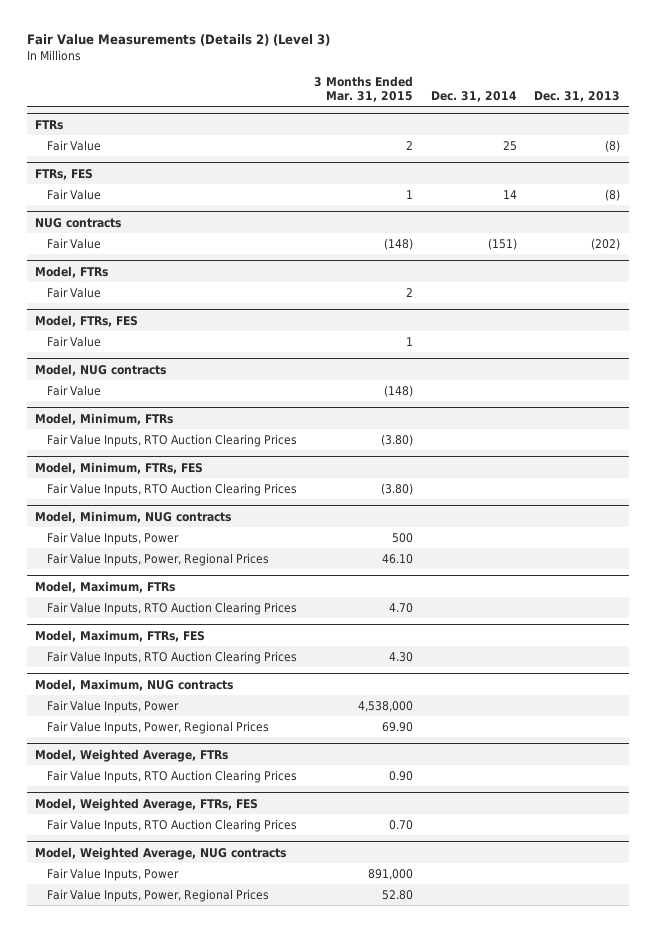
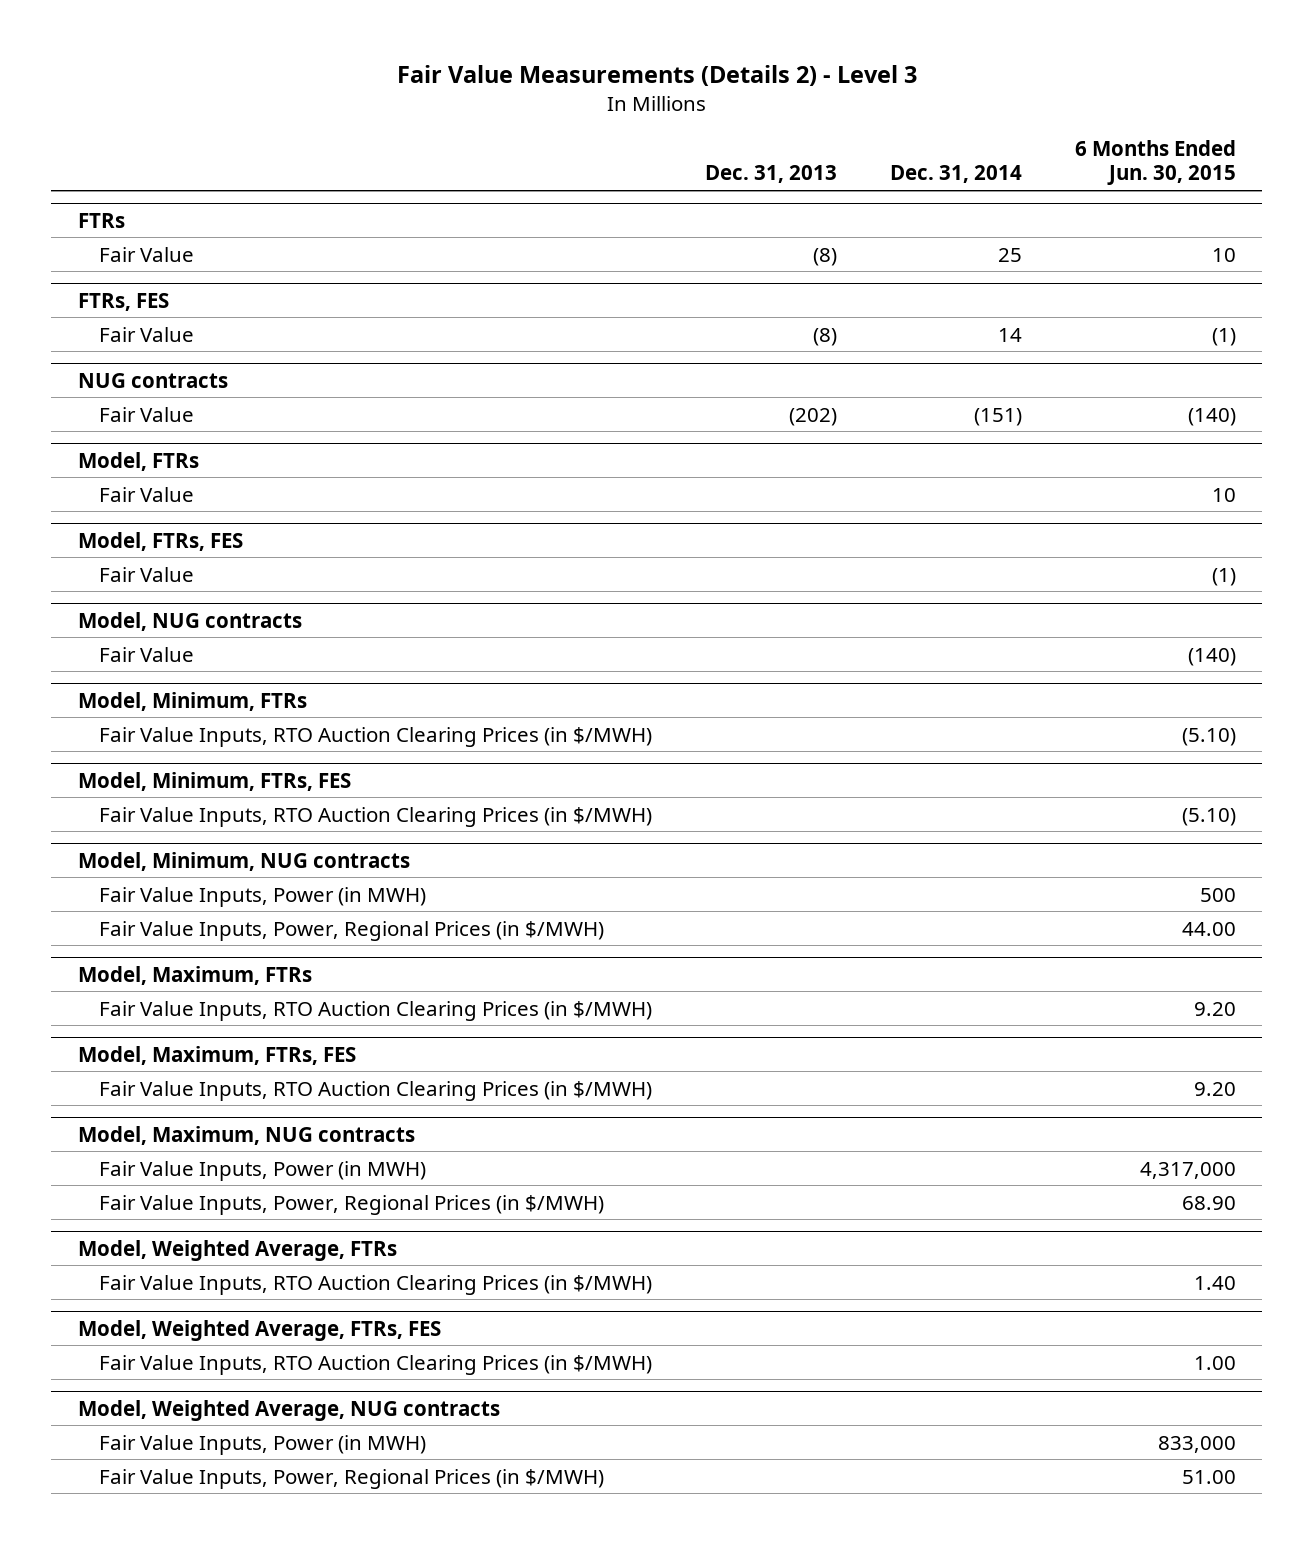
- Fair Value Measurements (Details 2) (Level 3)
+ Fair Value Measurements (Details 2) - Level 3
- | 3 Months Ended Mar. 31, 2015 | Dec. 31, 2014 | Dec. 31, 2013
+ | Dec. 31, 2013 | Dec. 31, 2014 | 6 Months Ended Jun. 30, 2015
@ Model, Minimum, FTRs
- Fair Value Inputs, RTO Auction Clearing Prices | (3.80) | |
+ Fair Value Inputs, RTO Auction Clearing Prices (in $/MWH) | | | (5.10)
@ Model, Minimum, FTRs, FES
- Fair Value Inputs, RTO Auction Clearing Prices | (3.80) | |
+ Fair Value Inputs, RTO Auction Clearing Prices (in $/MWH) | | | (5.10)
@ Model, Minimum, NUG contracts
- Fair Value Inputs, Power | 500 | |
- Fair Value Inputs, Power, Regional Prices | 46.10 | |
+ Fair Value Inputs, Power (in MWH) | | | 500
+ Fair Value Inputs, Power, Regional Prices (in $/MWH) | | | 44.00
@ Model, Maximum, FTRs
- Fair Value Inputs, RTO Auction Clearing Prices | 4.70 | |
+ Fair Value Inputs, RTO Auction Clearing Prices (in $/MWH) | | | 9.20
@ Model, Maximum, FTRs, FES
- Fair Value Inputs, RTO Auction Clearing Prices | 4.30 | |
+ Fair Value Inputs, RTO Auction Clearing Prices (in $/MWH) | | | 9.20
@ Model, Maximum, NUG contracts
- Fair Value Inputs, Power | 4,538,000 | |
- Fair Value Inputs, Power, Regional Prices | 69.90 | |
+ Fair Value Inputs, Power (in MWH) | | | 4,317,000
+ Fair Value Inputs, Power, Regional Prices (in $/MWH) | | | 68.90
@ Model, Weighted Average, FTRs
- Fair Value Inputs, RTO Auction Clearing Prices | 0.90 | |
+ Fair Value Inputs, RTO Auction Clearing Prices (in $/MWH) | | | 1.40
@ Model, Weighted Average, FTRs, FES
- Fair Value Inputs, RTO Auction Clearing Prices | 0.70 | |
+ Fair Value Inputs, RTO Auction Clearing Prices (in $/MWH) | | | 1.00
@ Model, Weighted Average, NUG contracts
- Fair Value Inputs, Power | 891,000 | |
- Fair Value Inputs, Power, Regional Prices | 52.80 | |
+ Fair Value Inputs, Power (in MWH) | | | 833,000
+ Fair Value Inputs, Power, Regional Prices (in $/MWH) | | | 51.00

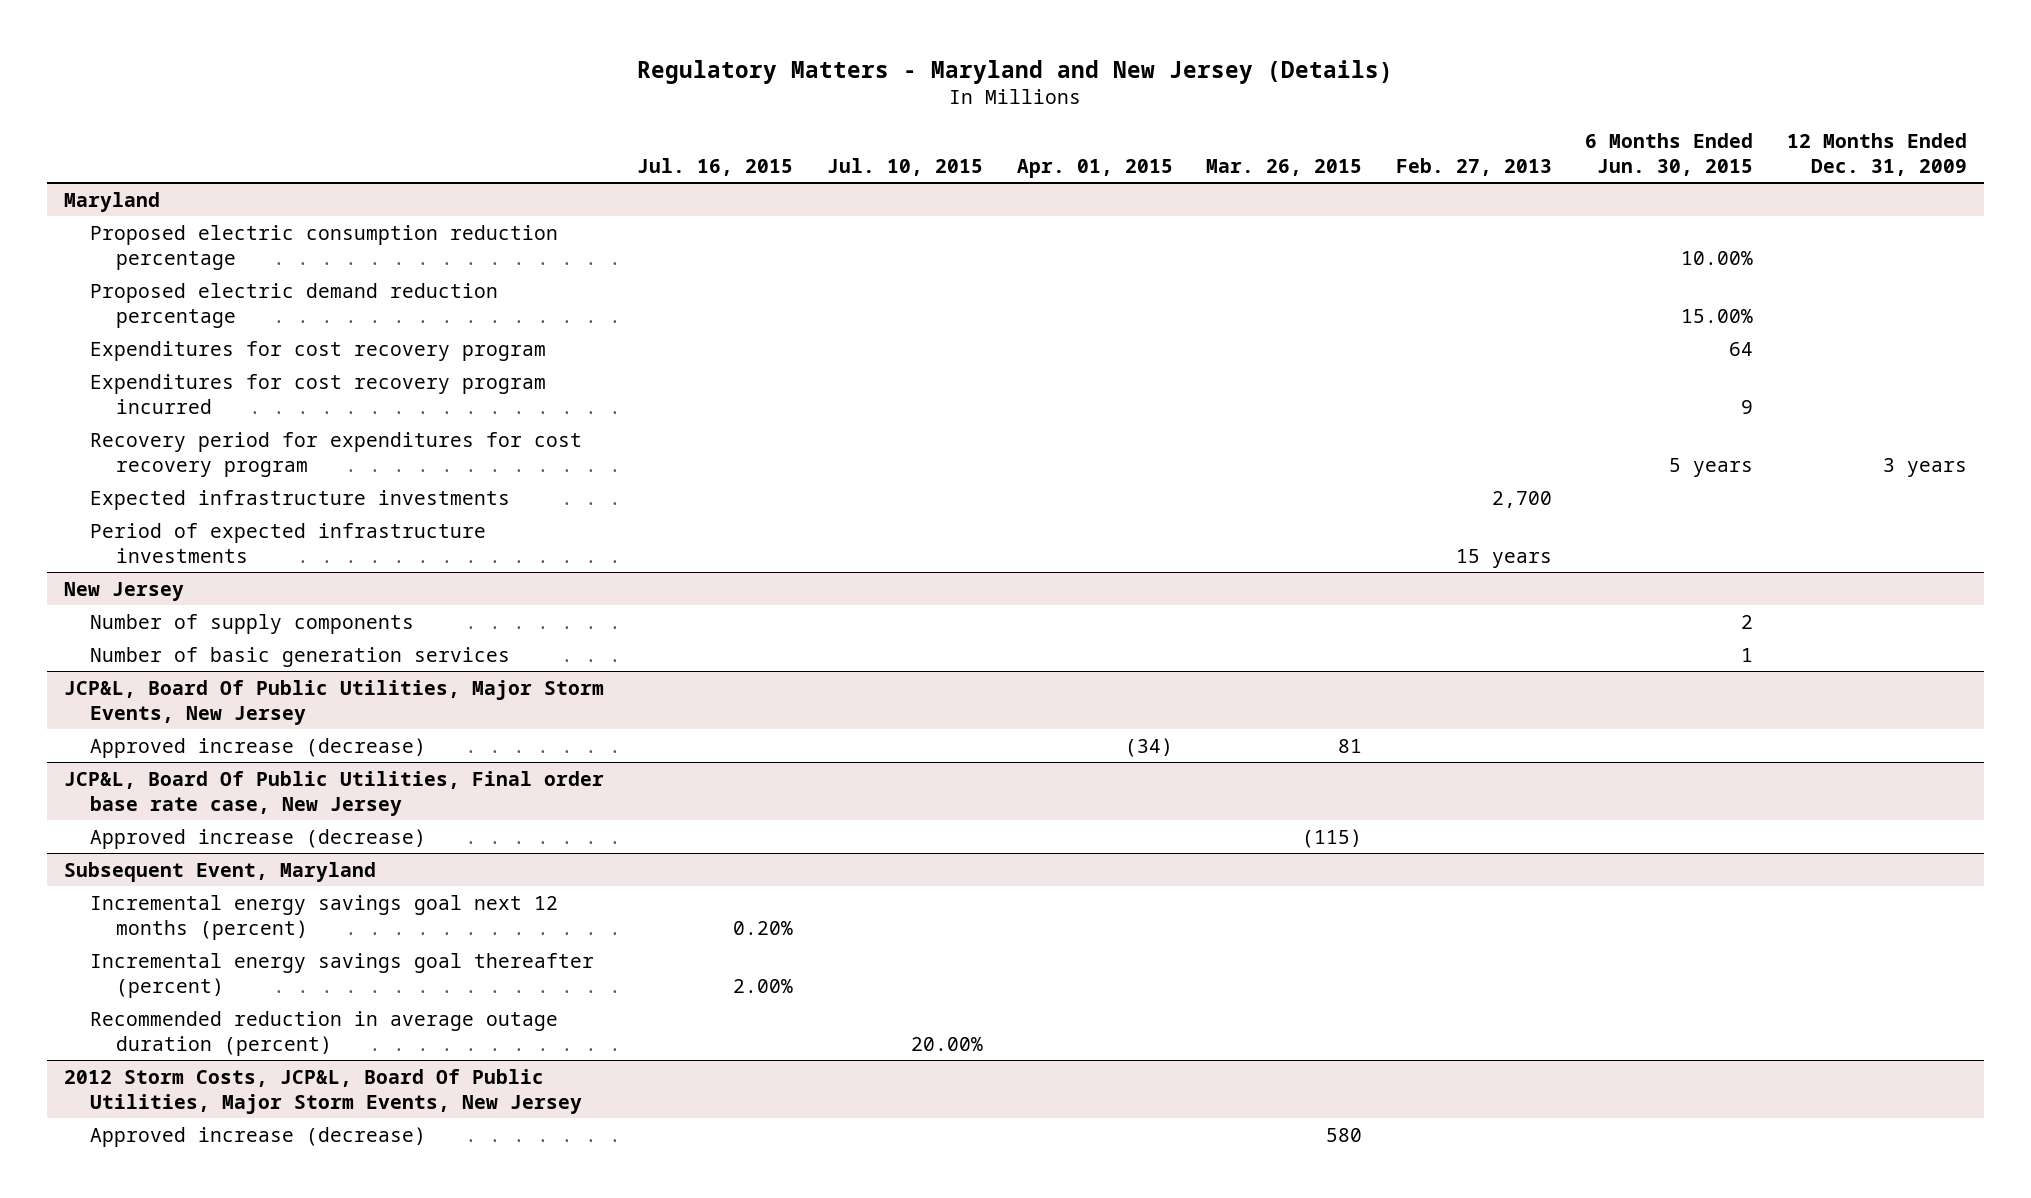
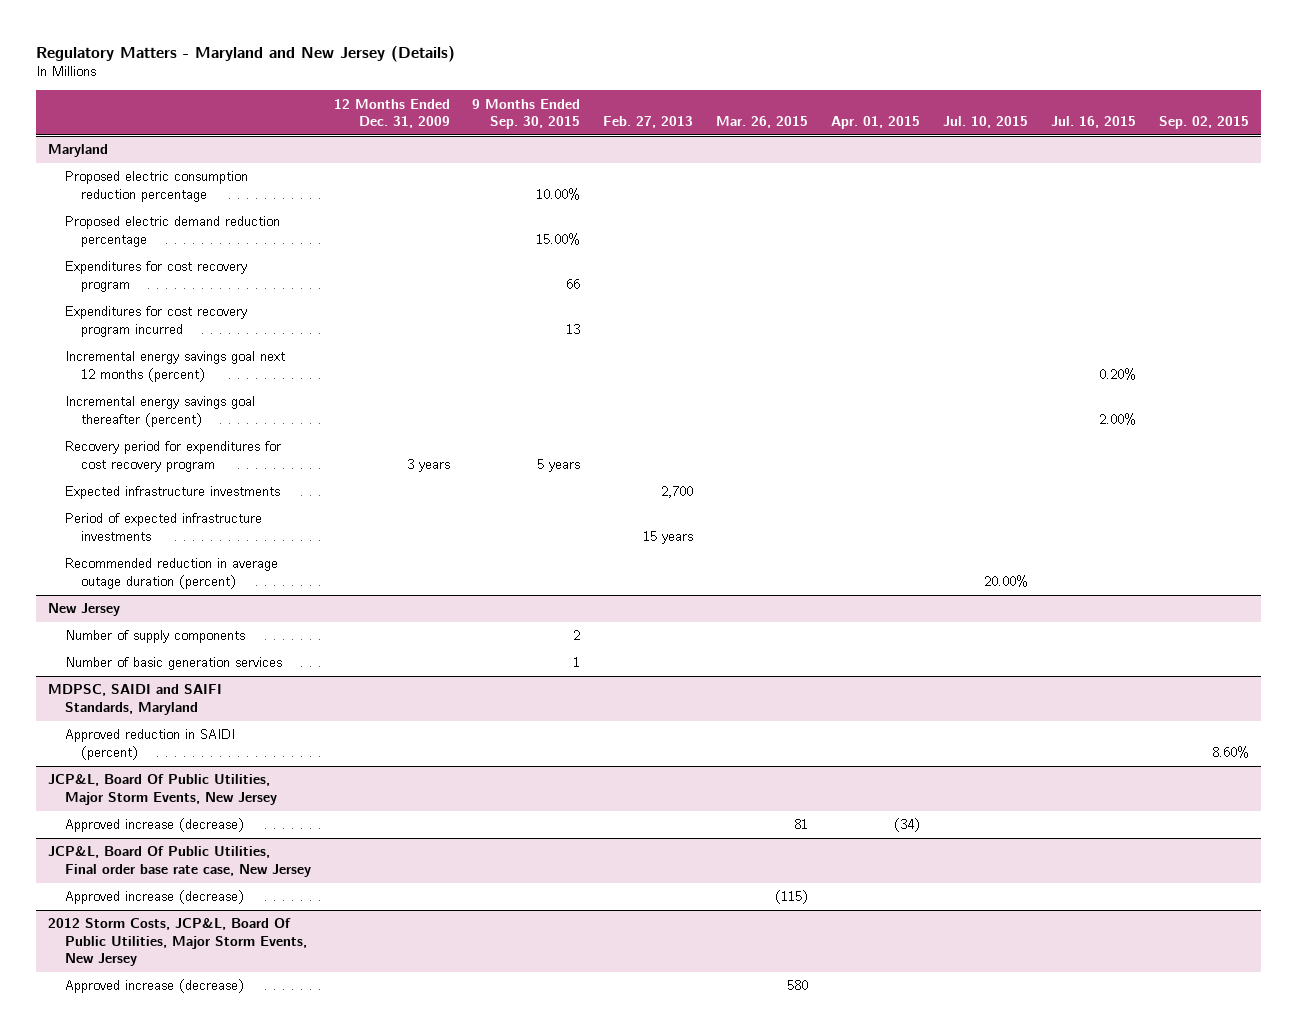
- | Jul. 16, 2015 | Jul. 10, 2015 | Apr. 01, 2015 | Mar. 26, 2015 | Feb. 27, 2013 | 6 Months Ended Jun. 30, 2015 | 12 Months Ended Dec. 31, 2009
+ | 12 Months Ended Dec. 31, 2009 | 9 Months Ended Sep. 30, 2015 | Feb. 27, 2013 | Mar. 26, 2015 | Apr. 01, 2015 | Jul. 10, 2015 | Jul. 16, 2015 | Sep. 02, 2015
@ Maryland
+ Incremental energy savings goal next 12 months (percent) | | | | | | | 0.20% |
+ Incremental energy savings goal thereafter (percent) | | | | | | | 2.00% |
+ Recommended reduction in average outage duration (percent) | | | | | | 20.00% | |
+ MDPSC, SAIDI and SAIFI Standards, Maryland
+ Approved reduction in SAIDI (percent) | | | | | | | | 8.60%
- Subsequent Event, Maryland
- Incremental energy savings goal next 12 months (percent) | 0.20% | | | | | |
- Incremental energy savings goal thereafter (percent) | 2.00% | | | | | |
- Recommended reduction in average outage duration (percent) | | 20.00% | | | | |

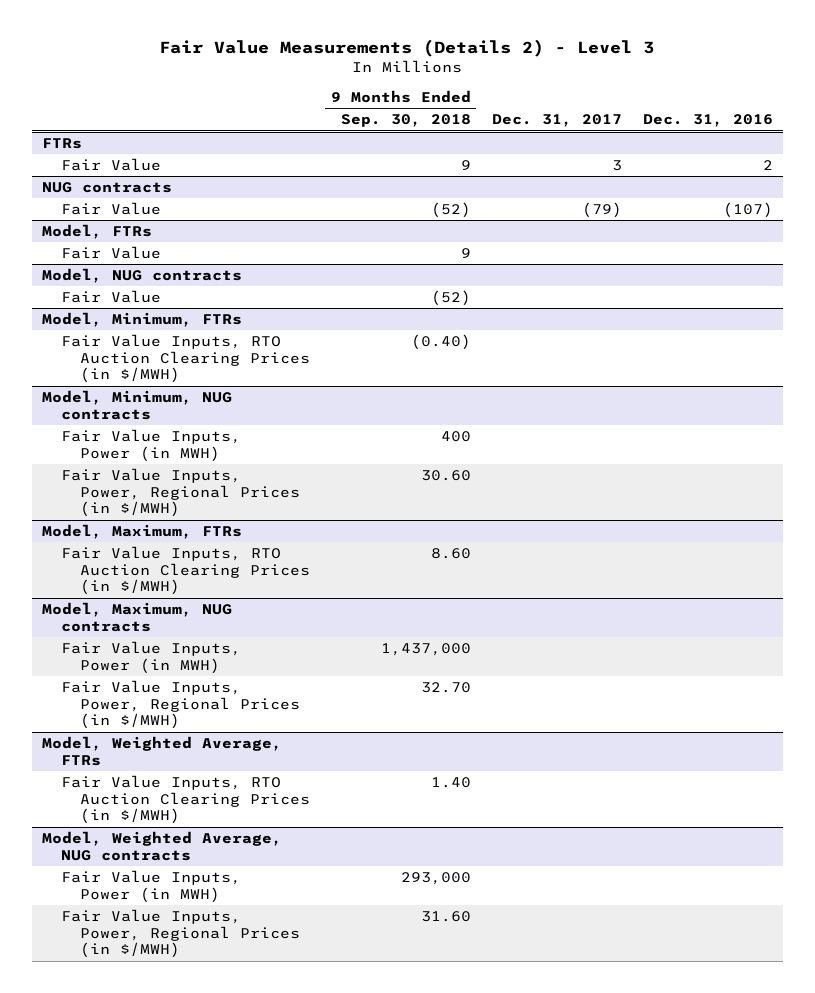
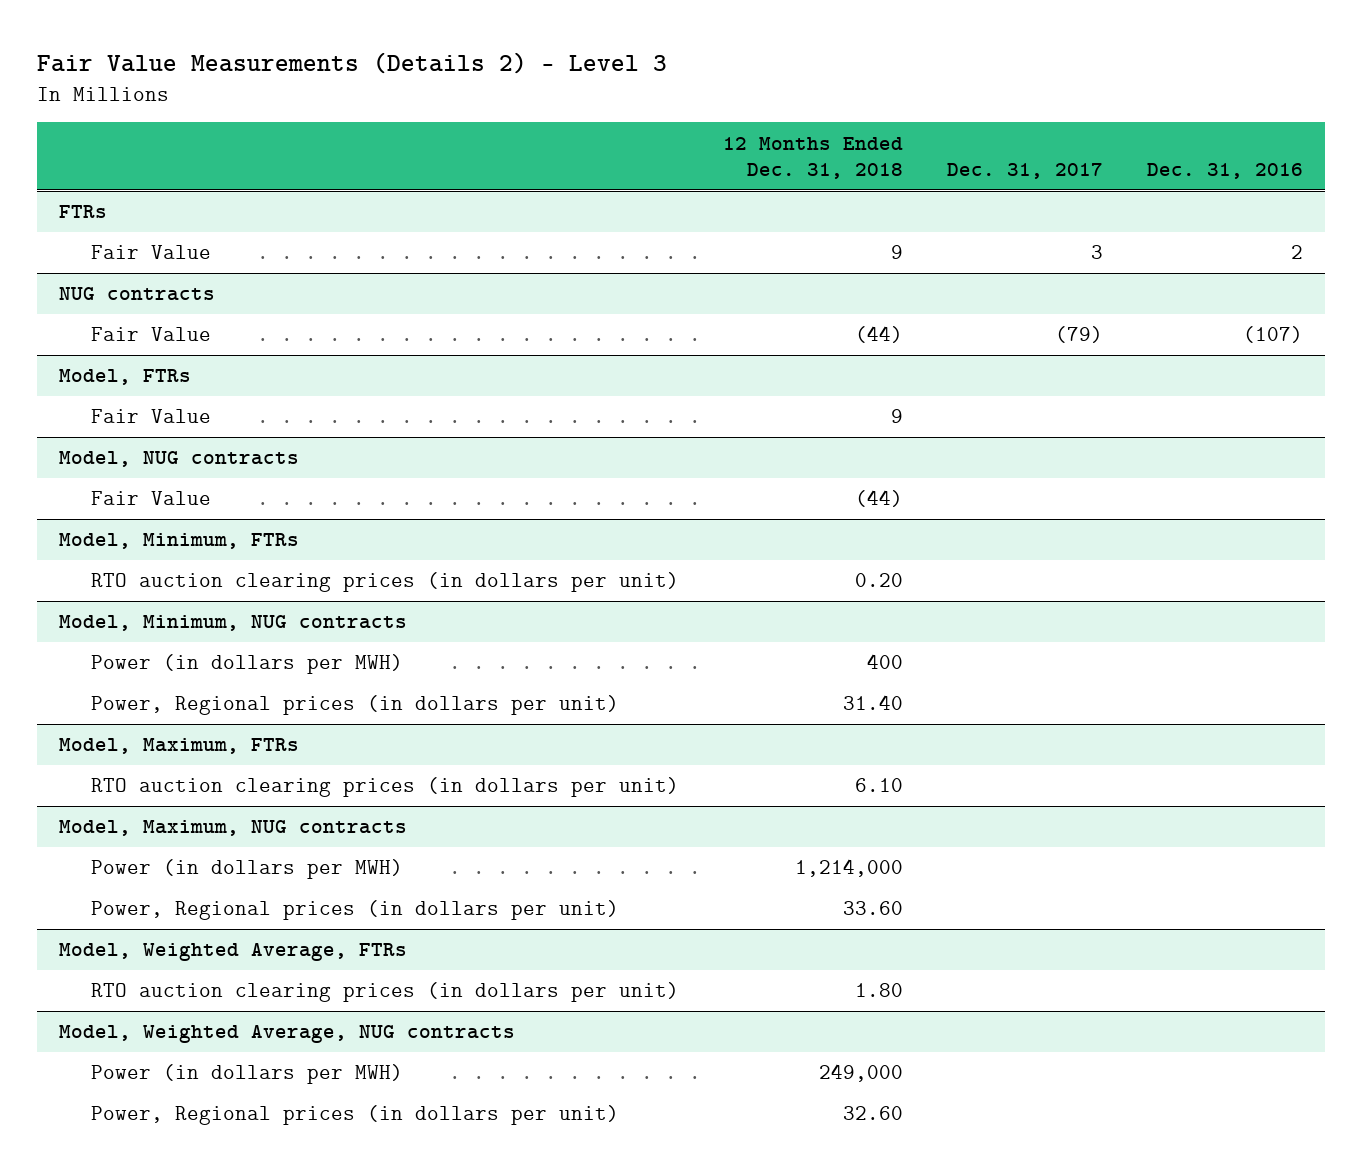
- | 9 Months Ended Sep. 30, 2018 | Dec. 31, 2017 | Dec. 31, 2016
+ | 12 Months Ended Dec. 31, 2018 | Dec. 31, 2017 | Dec. 31, 2016
@ Model, Minimum, FTRs
- Fair Value Inputs, RTO Auction Clearing Prices (in $/MWH) | (0.40) | |
+ RTO auction clearing prices (in dollars per unit) | 0.20 | |
@ Model, Minimum, NUG contracts
- Fair Value Inputs, Power (in MWH) | 400 | |
- Fair Value Inputs, Power, Regional Prices (in $/MWH) | 30.60 | |
+ Power (in dollars per MWH) | 400 | |
+ Power, Regional prices (in dollars per unit) | 31.40 | |
@ Model, Maximum, FTRs
- Fair Value Inputs, RTO Auction Clearing Prices (in $/MWH) | 8.60 | |
+ RTO auction clearing prices (in dollars per unit) | 6.10 | |
@ Model, Maximum, NUG contracts
- Fair Value Inputs, Power (in MWH) | 1,437,000 | |
- Fair Value Inputs, Power, Regional Prices (in $/MWH) | 32.70 | |
+ Power (in dollars per MWH) | 1,214,000 | |
+ Power, Regional prices (in dollars per unit) | 33.60 | |
@ Model, Weighted Average, FTRs
- Fair Value Inputs, RTO Auction Clearing Prices (in $/MWH) | 1.40 | |
+ RTO auction clearing prices (in dollars per unit) | 1.80 | |
@ Model, Weighted Average, NUG contracts
- Fair Value Inputs, Power (in MWH) | 293,000 | |
- Fair Value Inputs, Power, Regional Prices (in $/MWH) | 31.60 | |
+ Power (in dollars per MWH) | 249,000 | |
+ Power, Regional prices (in dollars per unit) | 32.60 | |

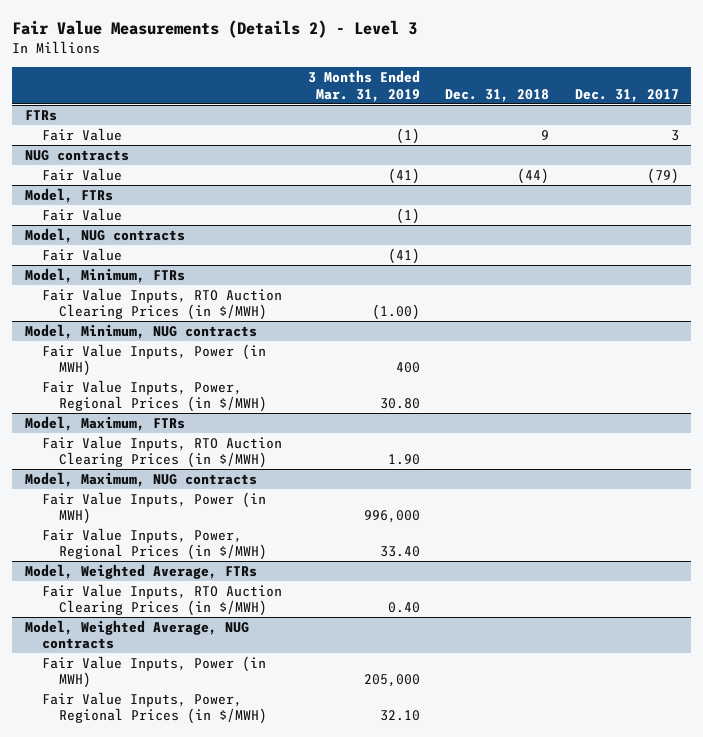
- | 12 Months Ended Dec. 31, 2018 | Dec. 31, 2017 | Dec. 31, 2016
+ | 3 Months Ended Mar. 31, 2019 | Dec. 31, 2018 | Dec. 31, 2017
@ Model, Minimum, FTRs
- RTO auction clearing prices (in dollars per unit) | 0.20 | |
+ Fair Value Inputs, RTO Auction Clearing Prices (in $/MWH) | (1.00) | |
@ Model, Minimum, NUG contracts
- Power (in dollars per MWH) | 400 | |
- Power, Regional prices (in dollars per unit) | 31.40 | |
+ Fair Value Inputs, Power (in MWH) | 400 | |
+ Fair Value Inputs, Power, Regional Prices (in $/MWH) | 30.80 | |
@ Model, Maximum, FTRs
- RTO auction clearing prices (in dollars per unit) | 6.10 | |
+ Fair Value Inputs, RTO Auction Clearing Prices (in $/MWH) | 1.90 | |
@ Model, Maximum, NUG contracts
- Power (in dollars per MWH) | 1,214,000 | |
- Power, Regional prices (in dollars per unit) | 33.60 | |
+ Fair Value Inputs, Power (in MWH) | 996,000 | |
+ Fair Value Inputs, Power, Regional Prices (in $/MWH) | 33.40 | |
@ Model, Weighted Average, FTRs
- RTO auction clearing prices (in dollars per unit) | 1.80 | |
+ Fair Value Inputs, RTO Auction Clearing Prices (in $/MWH) | 0.40 | |
@ Model, Weighted Average, NUG contracts
- Power (in dollars per MWH) | 249,000 | |
- Power, Regional prices (in dollars per unit) | 32.60 | |
+ Fair Value Inputs, Power (in MWH) | 205,000 | |
+ Fair Value Inputs, Power, Regional Prices (in $/MWH) | 32.10 | |

